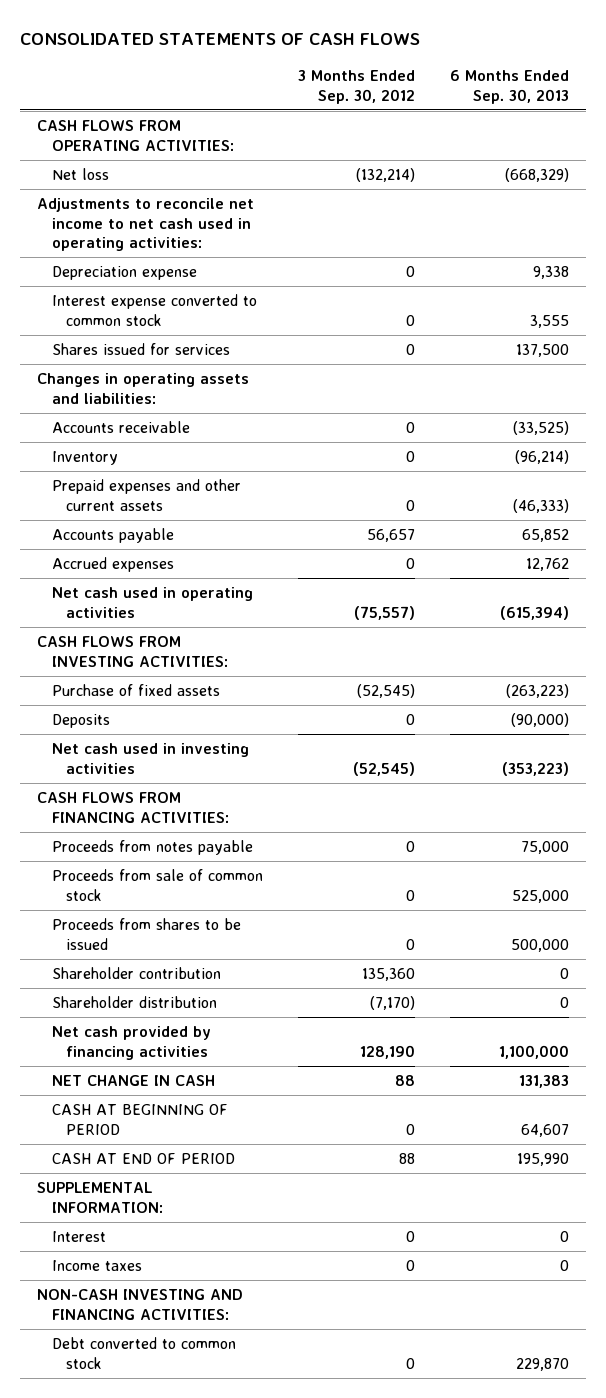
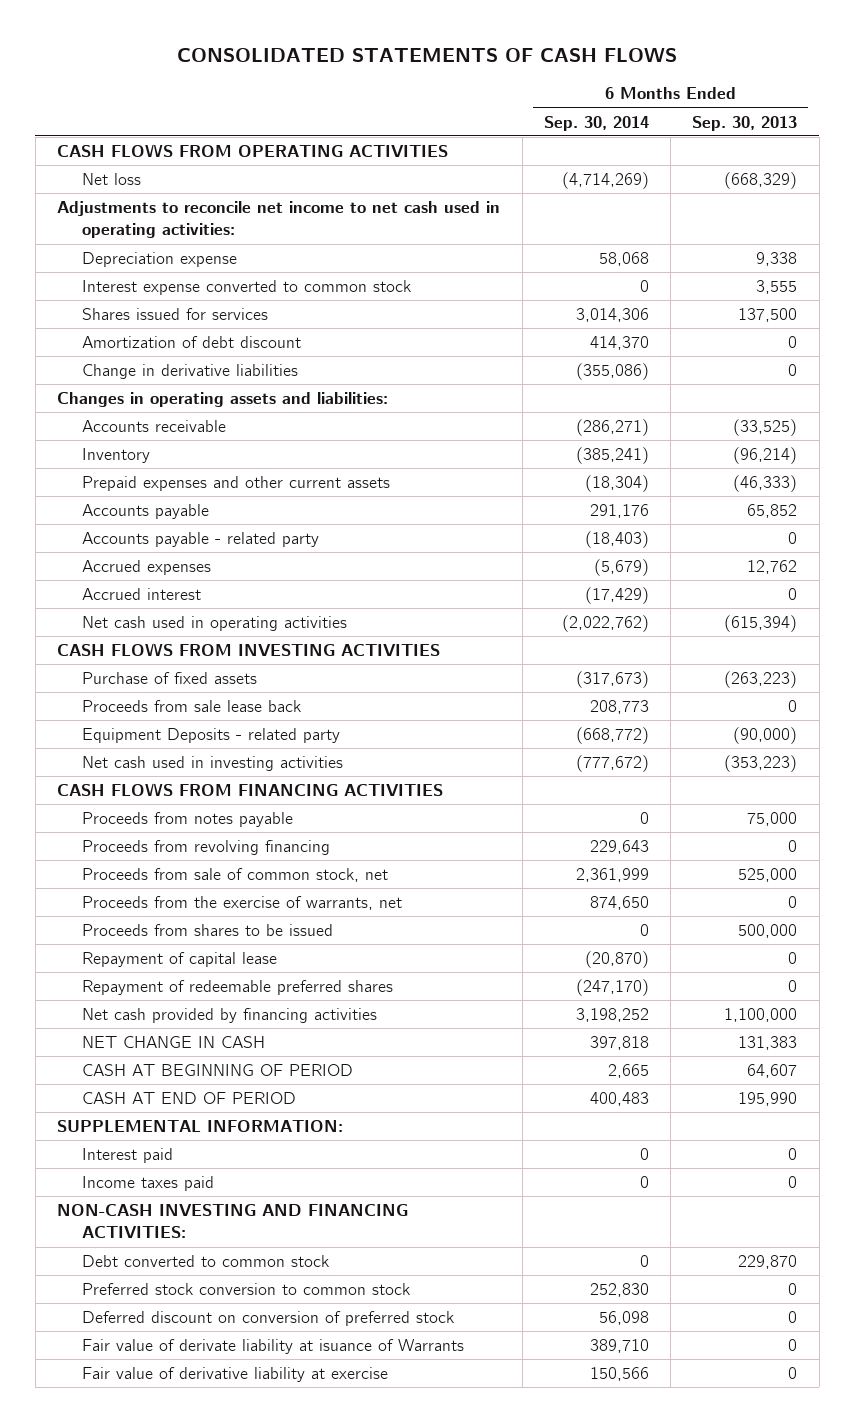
- | 3 Months Ended Sep. 30, 2012 | 6 Months Ended Sep. 30, 2013
+ | 6 Months Ended Sep. 30, 2014 | 6 Months Ended Sep. 30, 2013
- CASH FLOWS FROM OPERATING ACTIVITIES:
+ CASH FLOWS FROM OPERATING ACTIVITIES
+ Amortization of debt discount | 414,370 | 0
+ Change in derivative liabilities | (355,086) | 0
+ Accounts payable - related party | (18,403) | 0
+ Accrued interest | (17,429) | 0
- CASH FLOWS FROM INVESTING ACTIVITIES:
+ CASH FLOWS FROM INVESTING ACTIVITIES
- Deposits | 0 | (90,000)
+ Proceeds from sale lease back | 208,773 | 0
+ Equipment Deposits - related party | (668,772) | (90,000)
- CASH FLOWS FROM FINANCING ACTIVITIES:
+ CASH FLOWS FROM FINANCING ACTIVITIES
- Proceeds from sale of common stock | 0 | 525,000
+ Proceeds from revolving financing | 229,643 | 0
+ Proceeds from sale of common stock, net | 2,361,999 | 525,000
+ Proceeds from the exercise of warrants, net | 874,650 | 0
- Shareholder contribution | 135,360 | 0
- Shareholder distribution | (7,170) | 0
+ Repayment of capital lease | (20,870) | 0
+ Repayment of redeemable preferred shares | (247,170) | 0
- Interest | 0 | 0
- Income taxes | 0 | 0
+ Interest paid | 0 | 0
+ Income taxes paid | 0 | 0
+ Preferred stock conversion to common stock | 252,830 | 0
+ Deferred discount on conversion of preferred stock | 56,098 | 0
+ Fair value of derivate liability at isuance of Warrants | 389,710 | 0
+ Fair value of derivative liability at exercise | 150,566 | 0

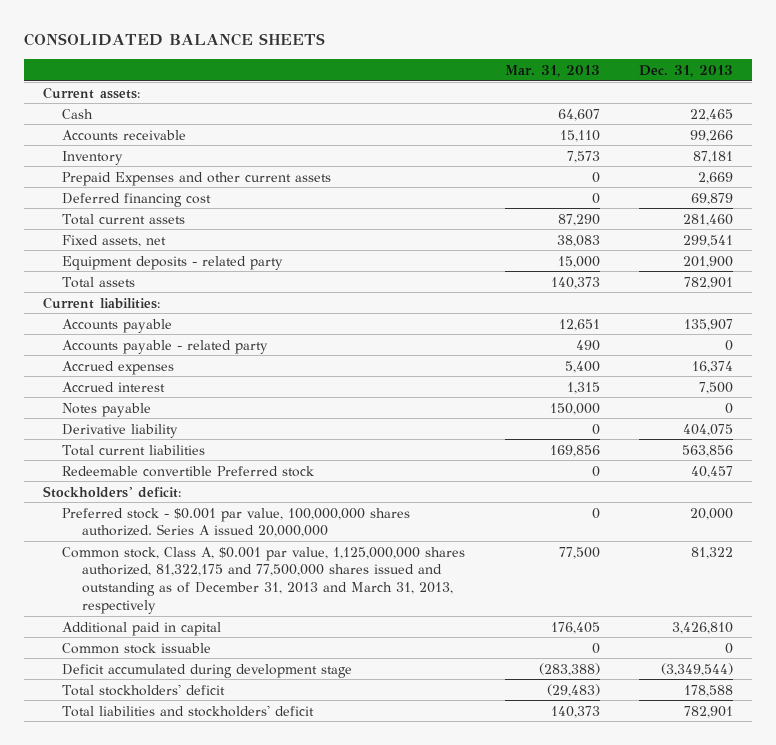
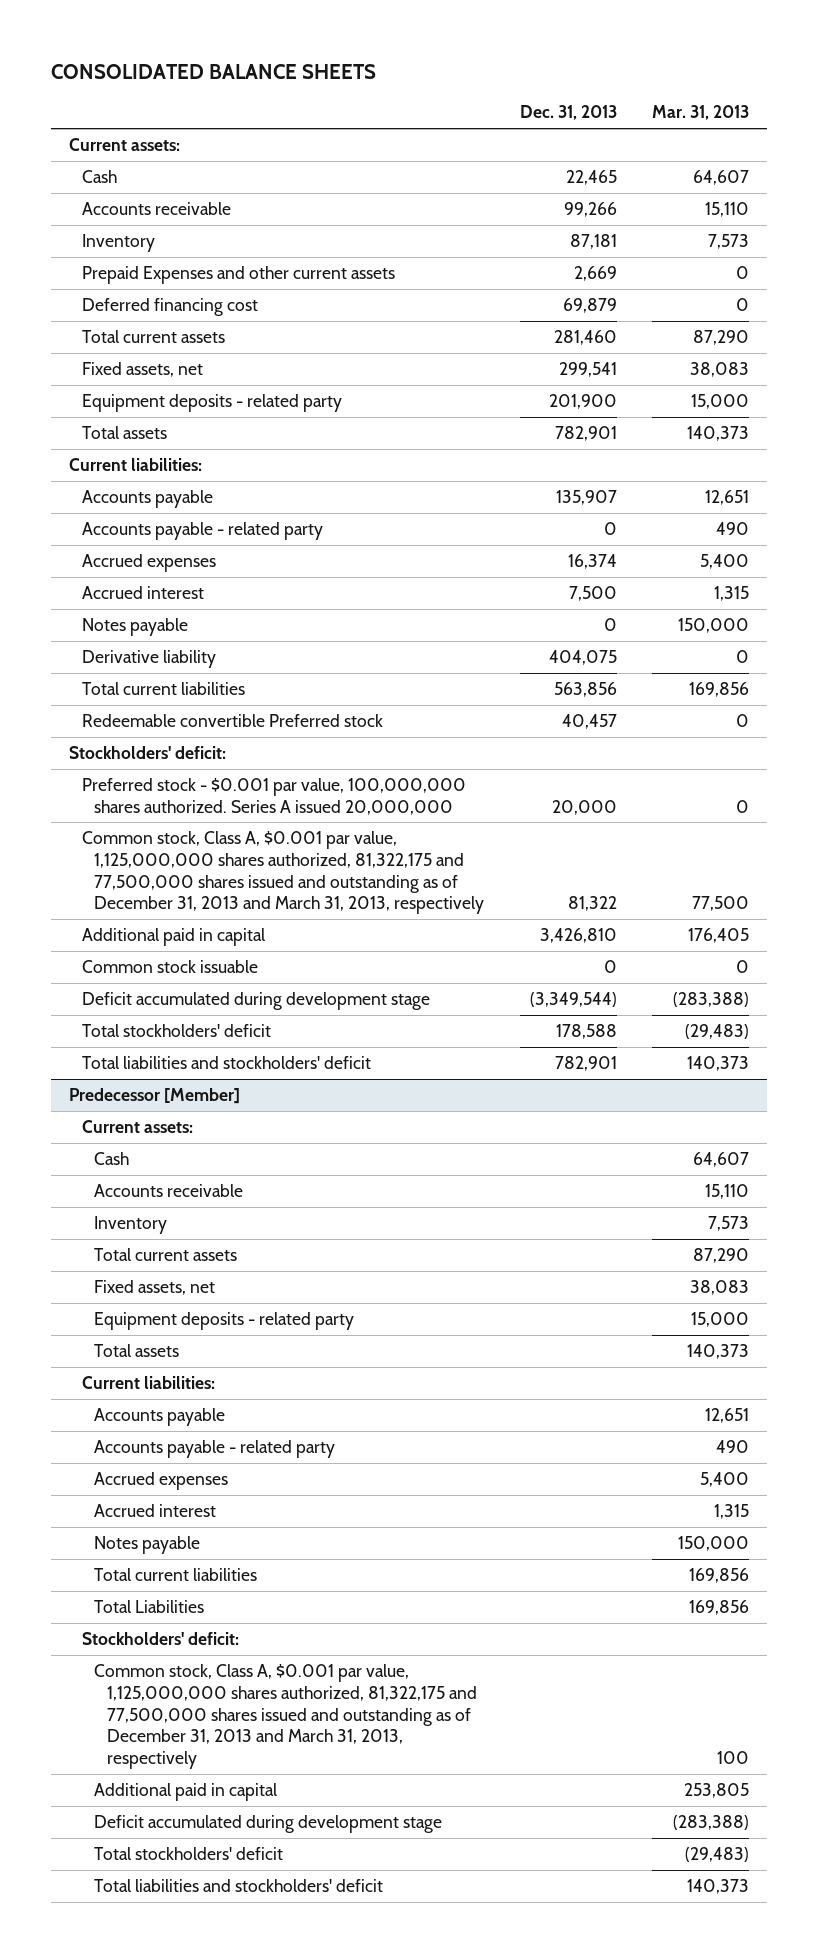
- | Mar. 31, 2013 | Dec. 31, 2013
+ | Dec. 31, 2013 | Mar. 31, 2013
+ Predecessor [Member]
+ Current assets:
+ Cash | | 64,607
+ Accounts receivable | | 15,110
+ Inventory | | 7,573
+ Total current assets | | 87,290
+ Fixed assets, net | | 38,083
+ Equipment deposits - related party | | 15,000
+ Total assets | | 140,373
+ Current liabilities:
+ Accounts payable | | 12,651
+ Accounts payable - related party | | 490
+ Accrued expenses | | 5,400
+ Accrued interest | | 1,315
+ Notes payable | | 150,000
+ Total current liabilities | | 169,856
+ Total Liabilities | | 169,856
+ Stockholders' deficit:
+ Common stock, Class A, $0.001 par value, 1,125,000,000 shares authorized, 81,322,175 and 77,500,000 shares issued and outstanding as of December 31, 2013 and March 31, 2013, respectively | | 100
+ Additional paid in capital | | 253,805
+ Deficit accumulated during development stage | | (283,388)
+ Total stockholders' deficit | | (29,483)
+ Total liabilities and stockholders' deficit | | 140,373

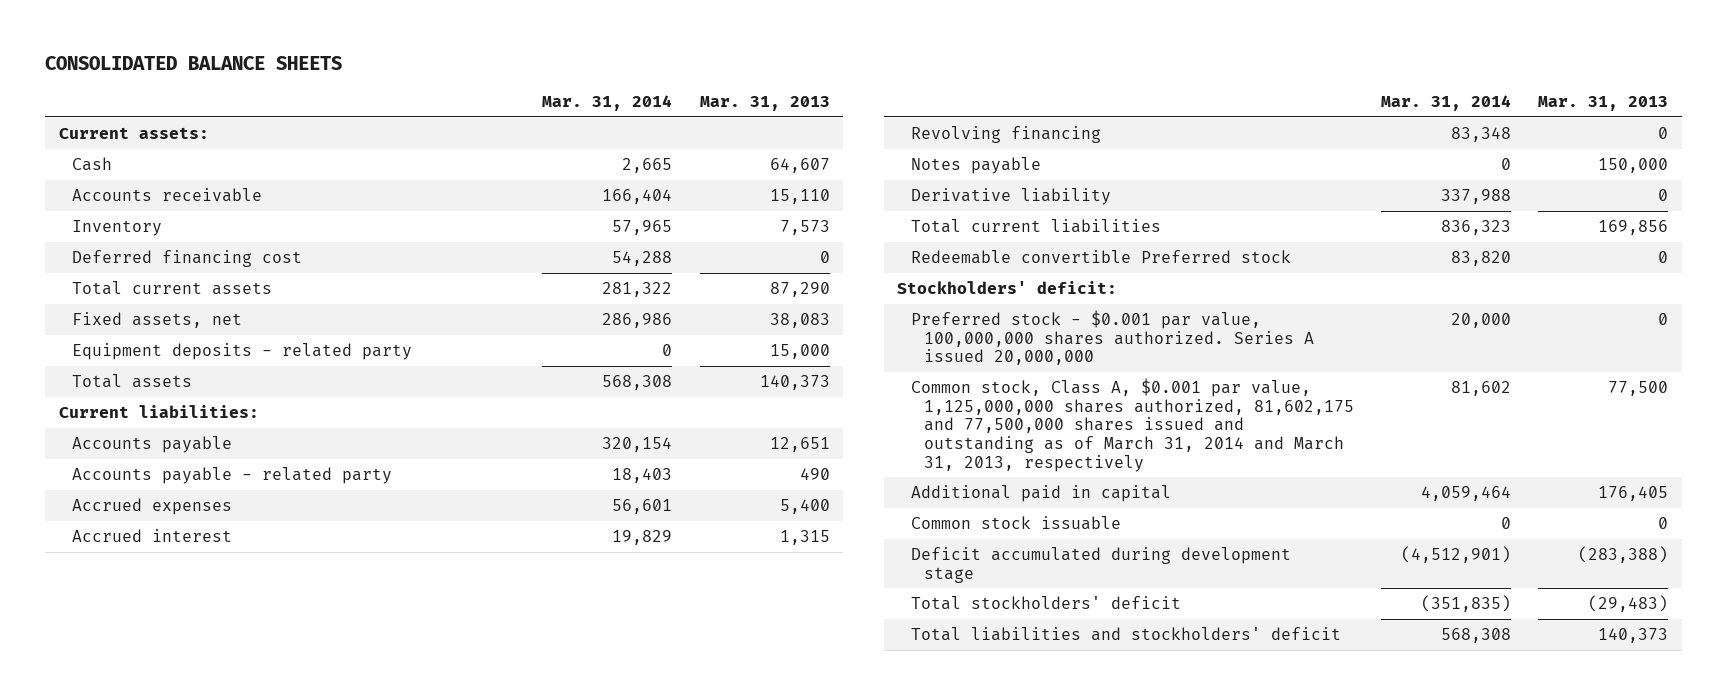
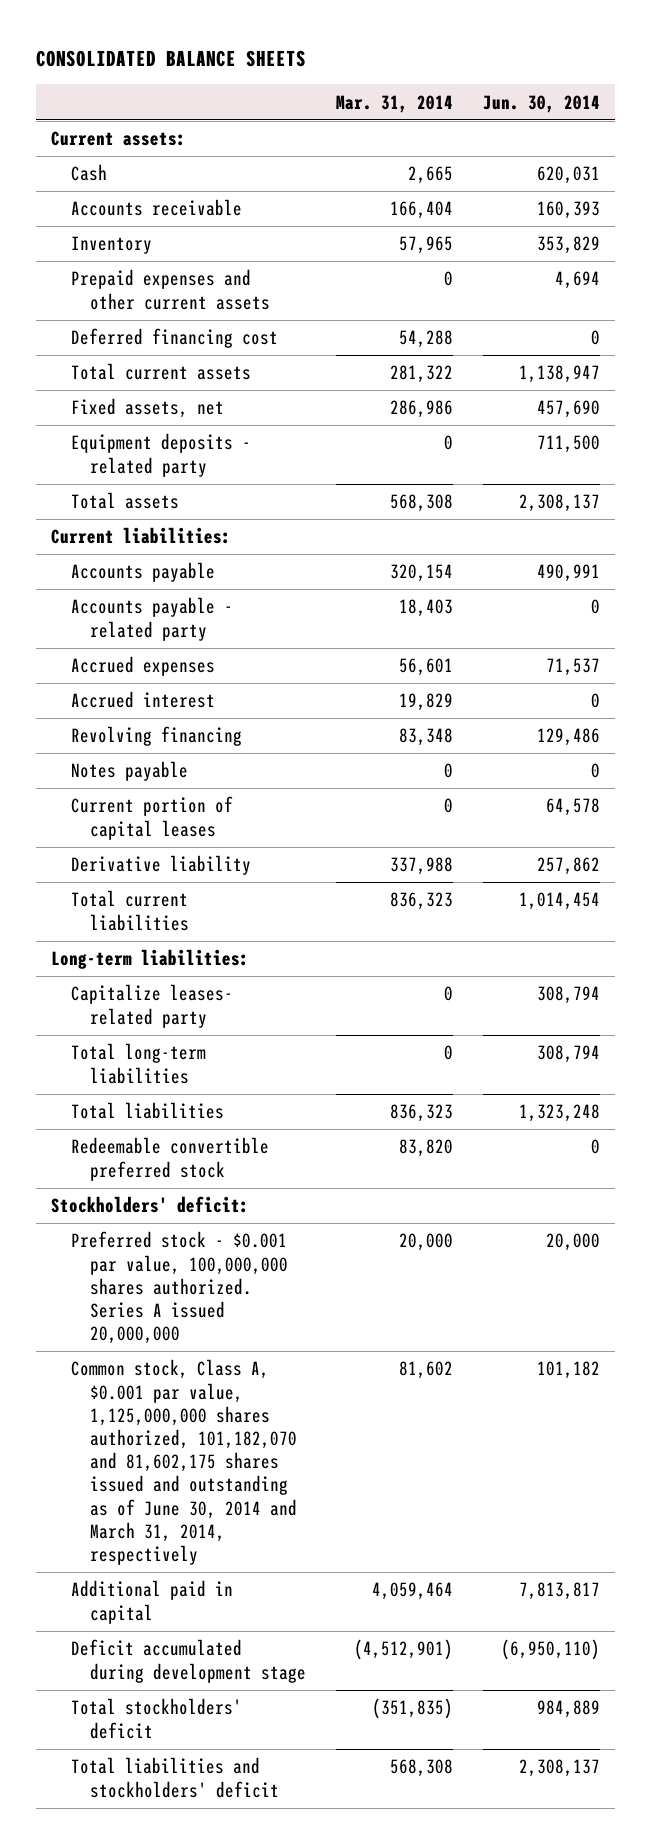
- | Mar. 31, 2014 | Mar. 31, 2013
+ | Mar. 31, 2014 | Jun. 30, 2014
+ Prepaid expenses and other current assets | 0 | 4,694
+ Current portion of capital leases | 0 | 64,578
- Redeemable convertible Preferred stock | 83,820 | 0
+ Long-term liabilities:
+ Capitalize leases- related party | 0 | 308,794
+ Total long-term liabilities | 0 | 308,794
+ Total liabilities | 836,323 | 1,323,248
+ Redeemable convertible preferred stock | 83,820 | 0
- Common stock, Class A, $0.001 par value, 1,125,000,000 shares authorized, 81,602,175 and 77,500,000 shares issued and outstanding as of March 31, 2014 and March 31, 2013, respectively | 81,602 | 77,500
+ Common stock, Class A, $0.001 par value, 1,125,000,000 shares authorized, 101,182,070 and 81,602,175 shares issued and outstanding as of June 30, 2014 and March 31, 2014, respectively | 81,602 | 101,182
- Common stock issuable | 0 | 0

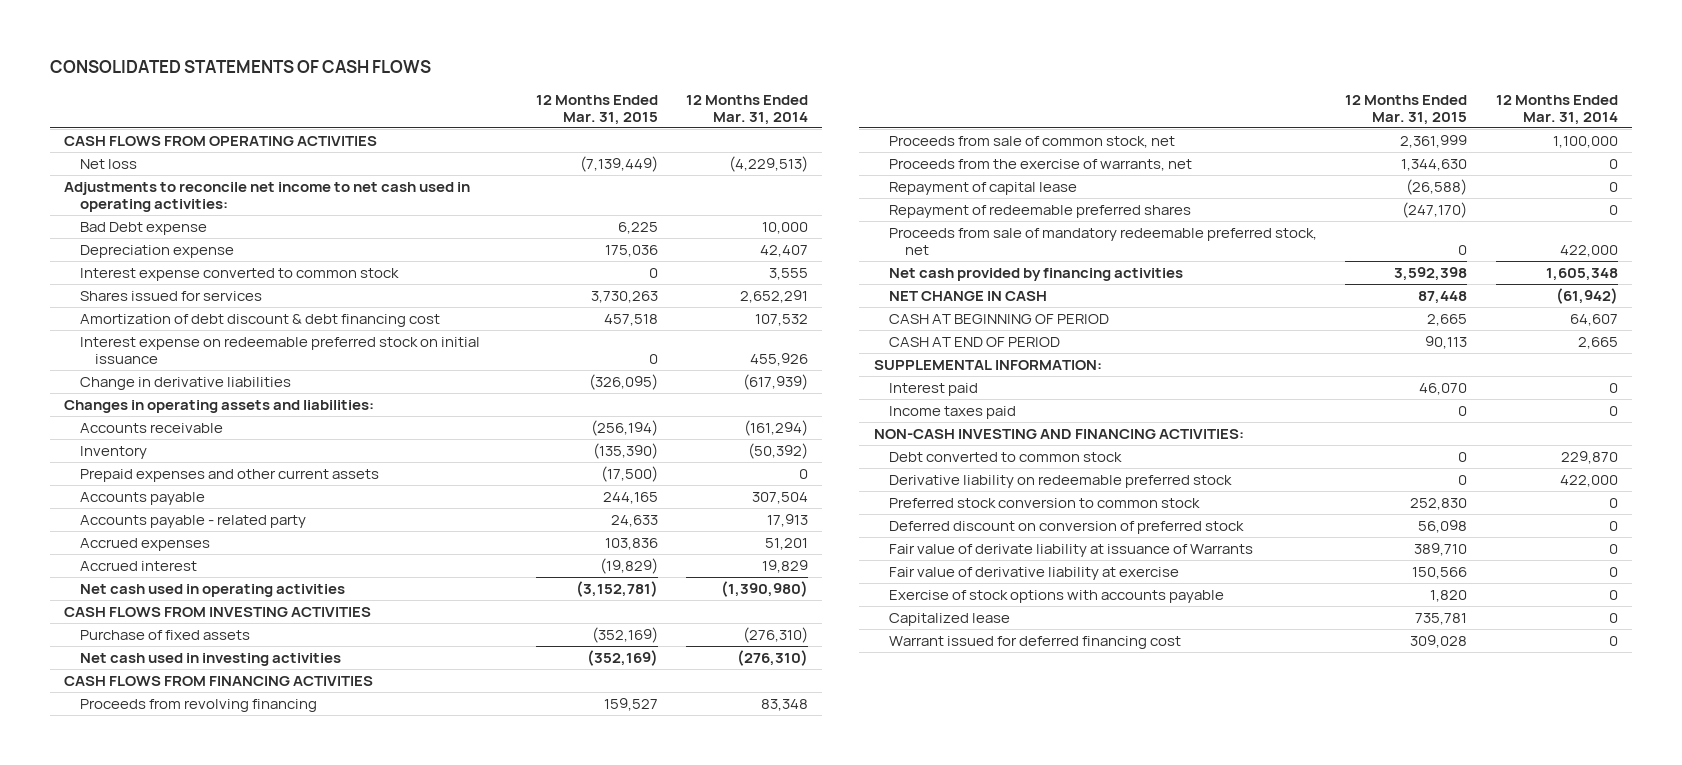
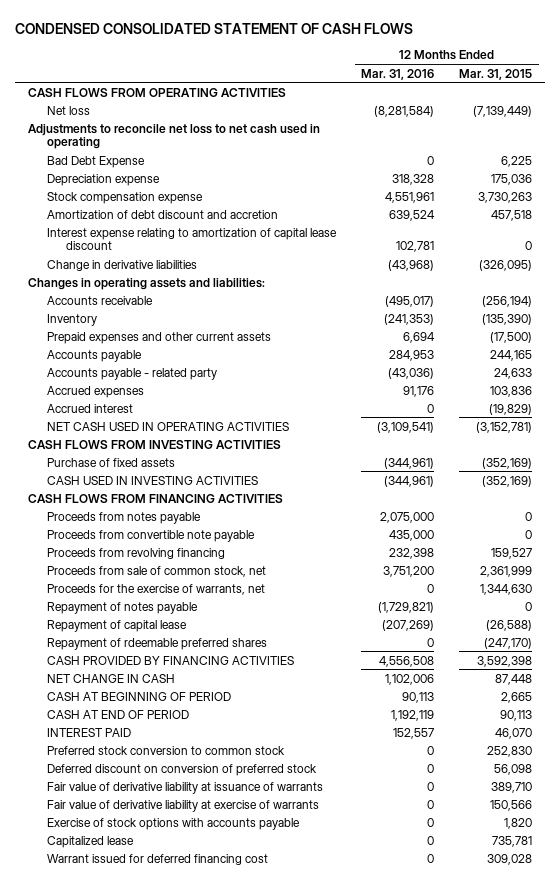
- CONSOLIDATED STATEMENTS OF CASH FLOWS
+ CONDENSED CONSOLIDATED STATEMENT OF CASH FLOWS
- | 12 Months Ended Mar. 31, 2015 | 12 Months Ended Mar. 31, 2014
+ | 12 Months Ended Mar. 31, 2016 | 12 Months Ended Mar. 31, 2015
- Adjustments to reconcile net income to net cash used in operating activities:
- Bad Debt expense | 6,225 | 10,000
+ Adjustments to reconcile net loss to net cash used in operating
+ Bad Debt Expense | 0 | 6,225
- Interest expense converted to common stock | 0 | 3,555
- Shares issued for services | 3,730,263 | 2,652,291
- Amortization of debt discount & debt financing cost | 457,518 | 107,532
- Interest expense on redeemable preferred stock on initial issuance | 0 | 455,926
+ Stock compensation expense | 4,551,961 | 3,730,263
+ Amortization of debt discount and accretion | 639,524 | 457,518
+ Interest expense relating to amortization of capital lease discount | 102,781 | 0
- Net cash used in operating activities | (3,152,781) | (1,390,980)
+ NET CASH USED IN OPERATING ACTIVITIES | (3,109,541) | (3,152,781)
- Net cash used in investing activities | (352,169) | (276,310)
+ CASH USED IN INVESTING ACTIVITIES | (344,961) | (352,169)
+ Proceeds from notes payable | 2,075,000 | 0
+ Proceeds from convertible note payable | 435,000 | 0
- Proceeds from the exercise of warrants, net | 1,344,630 | 0
+ Proceeds for the exercise of warrants, net | 0 | 1,344,630
+ Repayment of notes payable | (1,729,821) | 0
- Repayment of redeemable preferred shares | (247,170) | 0
- Proceeds from sale of mandatory redeemable preferred stock, net | 0 | 422,000
- Net cash provided by financing activities | 3,592,398 | 1,605,348
+ Repayment of rdeemable preferred shares | 0 | (247,170)
+ CASH PROVIDED BY FINANCING ACTIVITIES | 4,556,508 | 3,592,398
- SUPPLEMENTAL INFORMATION:
- Interest paid | 46,070 | 0
- Income taxes paid | 0 | 0
- NON-CASH INVESTING AND FINANCING ACTIVITIES:
- Debt converted to common stock | 0 | 229,870
- Derivative liability on redeemable preferred stock | 0 | 422,000
+ INTEREST PAID | 152,557 | 46,070
- Fair value of derivate liability at issuance of Warrants | 389,710 | 0
- Fair value of derivative liability at exercise | 150,566 | 0
+ Fair value of derivative liability at issuance of warrants | 0 | 389,710
+ Fair value of derivative liability at exercise of warrants | 0 | 150,566

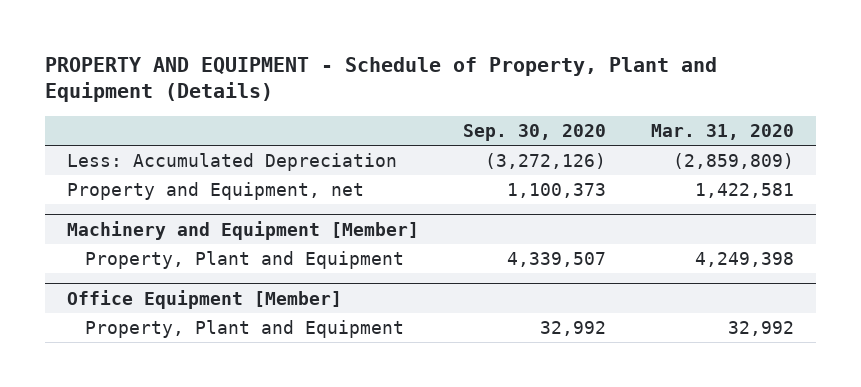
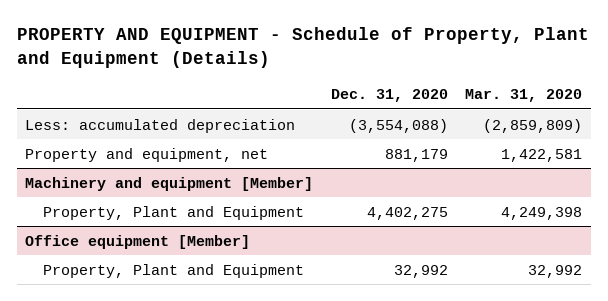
- | Sep. 30, 2020 | Mar. 31, 2020
+ | Dec. 31, 2020 | Mar. 31, 2020
- Less: Accumulated Depreciation | (3,272,126) | (2,859,809)
- Property and Equipment, net | 1,100,373 | 1,422,581
- Machinery and Equipment [Member]
+ Less: accumulated depreciation | (3,554,088) | (2,859,809)
+ Property and equipment, net | 881,179 | 1,422,581
+ Machinery and equipment [Member]
- Office Equipment [Member]
+ Office equipment [Member]

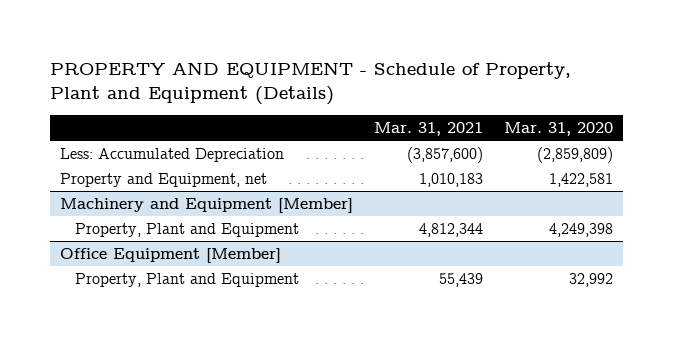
- | Dec. 31, 2020 | Mar. 31, 2020
+ | Mar. 31, 2021 | Mar. 31, 2020
- Less: accumulated depreciation | (3,554,088) | (2,859,809)
- Property and equipment, net | 881,179 | 1,422,581
- Machinery and equipment [Member]
+ Less: Accumulated Depreciation | (3,857,600) | (2,859,809)
+ Property and Equipment, net | 1,010,183 | 1,422,581
+ Machinery and Equipment [Member]
- Office equipment [Member]
+ Office Equipment [Member]

